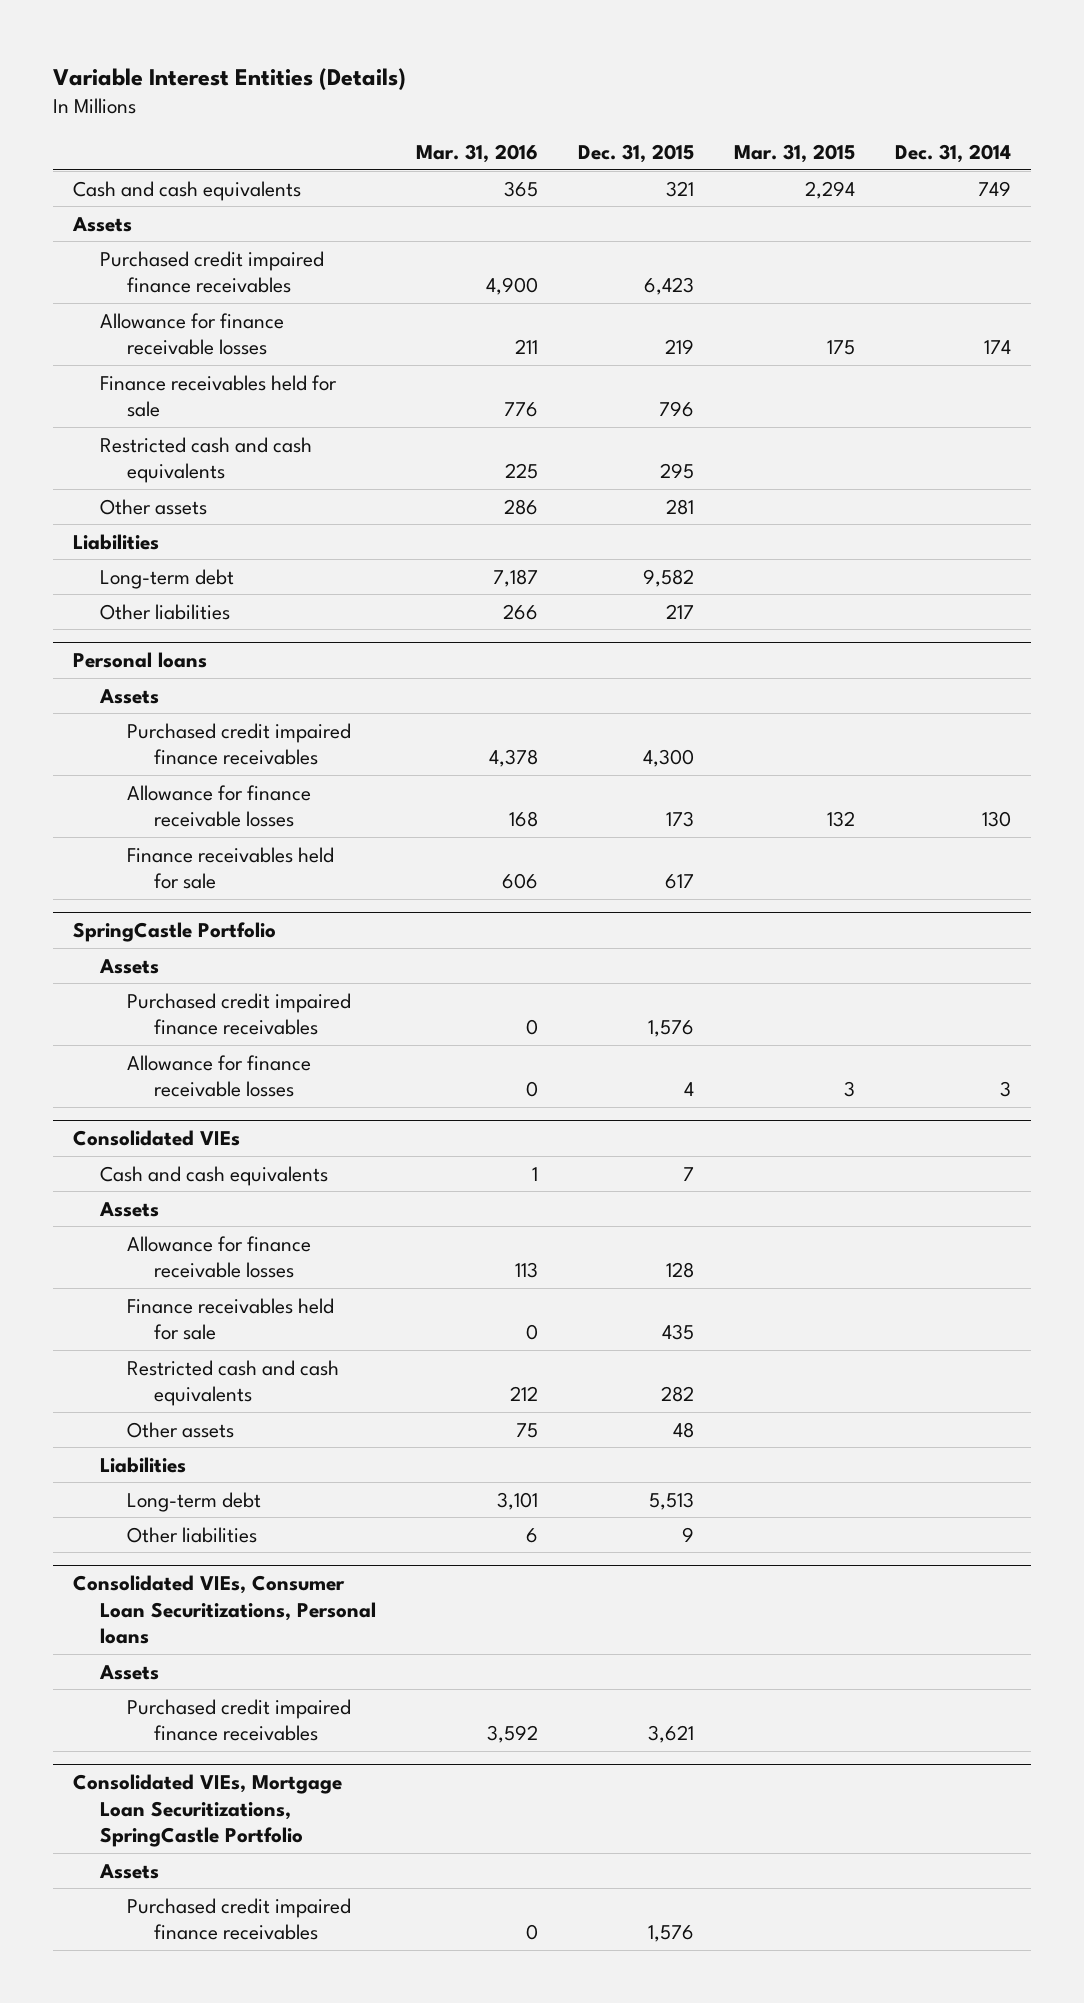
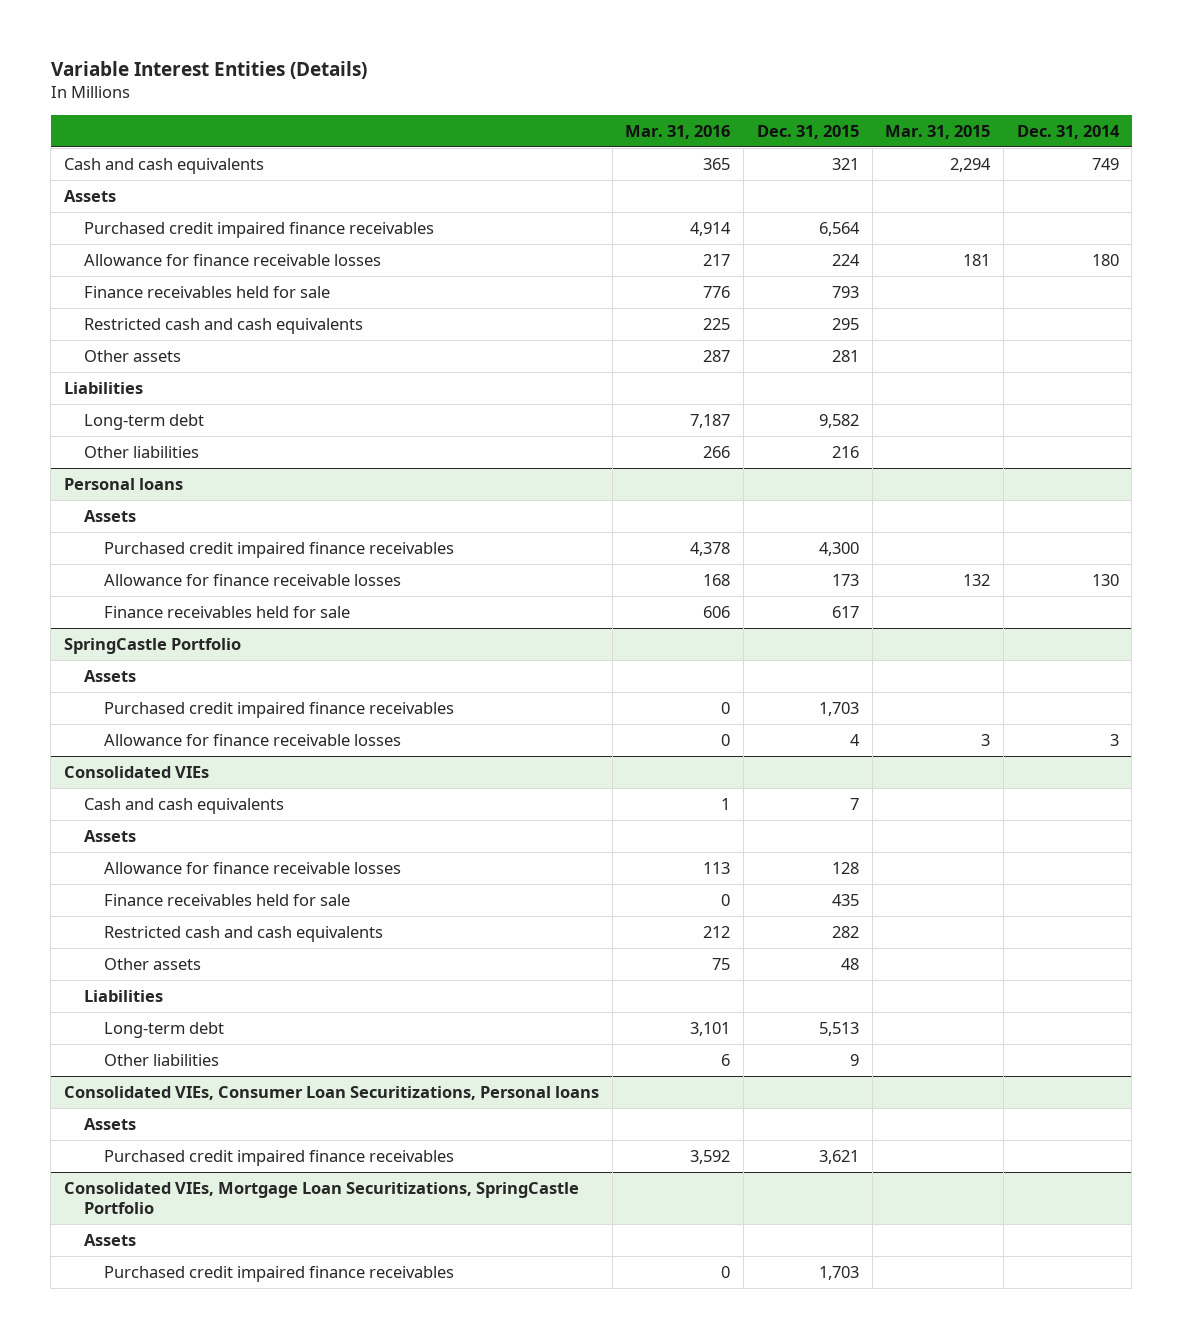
- Purchased credit impaired finance receivables | 4,900 | 6,423 | |
- Allowance for finance receivable losses | 211 | 219 | 175 | 174
- Finance receivables held for sale | 776 | 796 | |
+ Purchased credit impaired finance receivables | 4,914 | 6,564 | |
+ Allowance for finance receivable losses | 217 | 224 | 181 | 180
+ Finance receivables held for sale | 776 | 793 | |
- Other assets | 286 | 281 | |
+ Other assets | 287 | 281 | |
- Other liabilities | 266 | 217 | |
+ Other liabilities | 266 | 216 | |
@ SpringCastle Portfolio
- Purchased credit impaired finance receivables | 0 | 1,576 | |
+ Purchased credit impaired finance receivables | 0 | 1,703 | |
@ Consolidated VIEs, Mortgage Loan Securitizations, SpringCastle Portfolio
- Purchased credit impaired finance receivables | 0 | 1,576 | |
+ Purchased credit impaired finance receivables | 0 | 1,703 | |

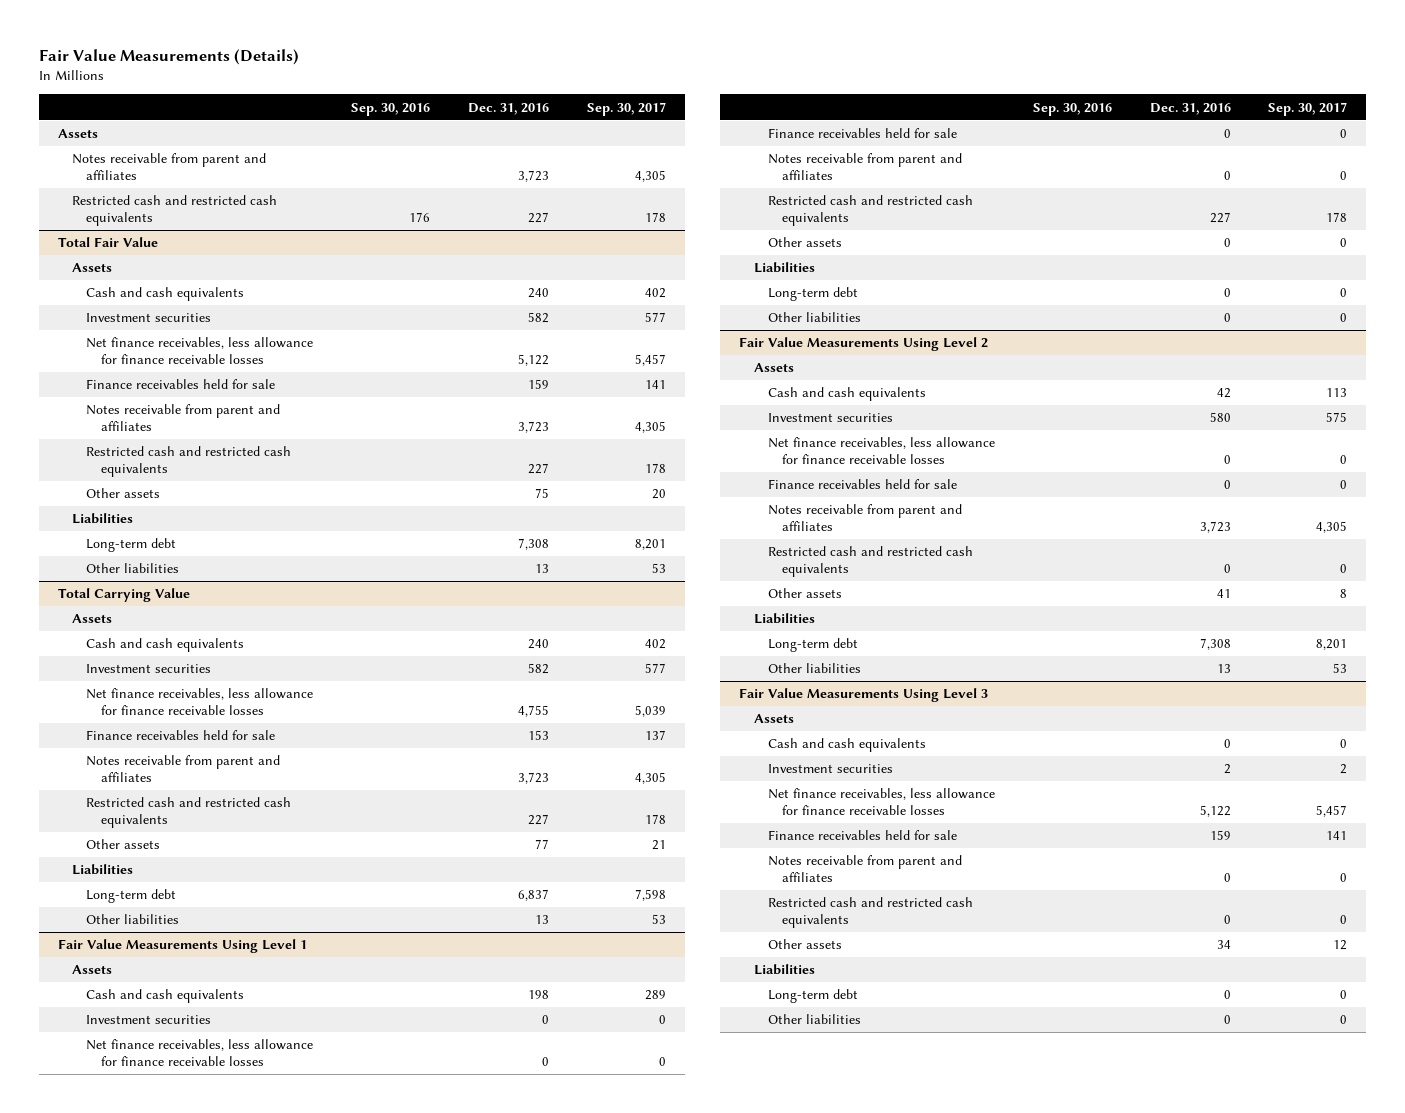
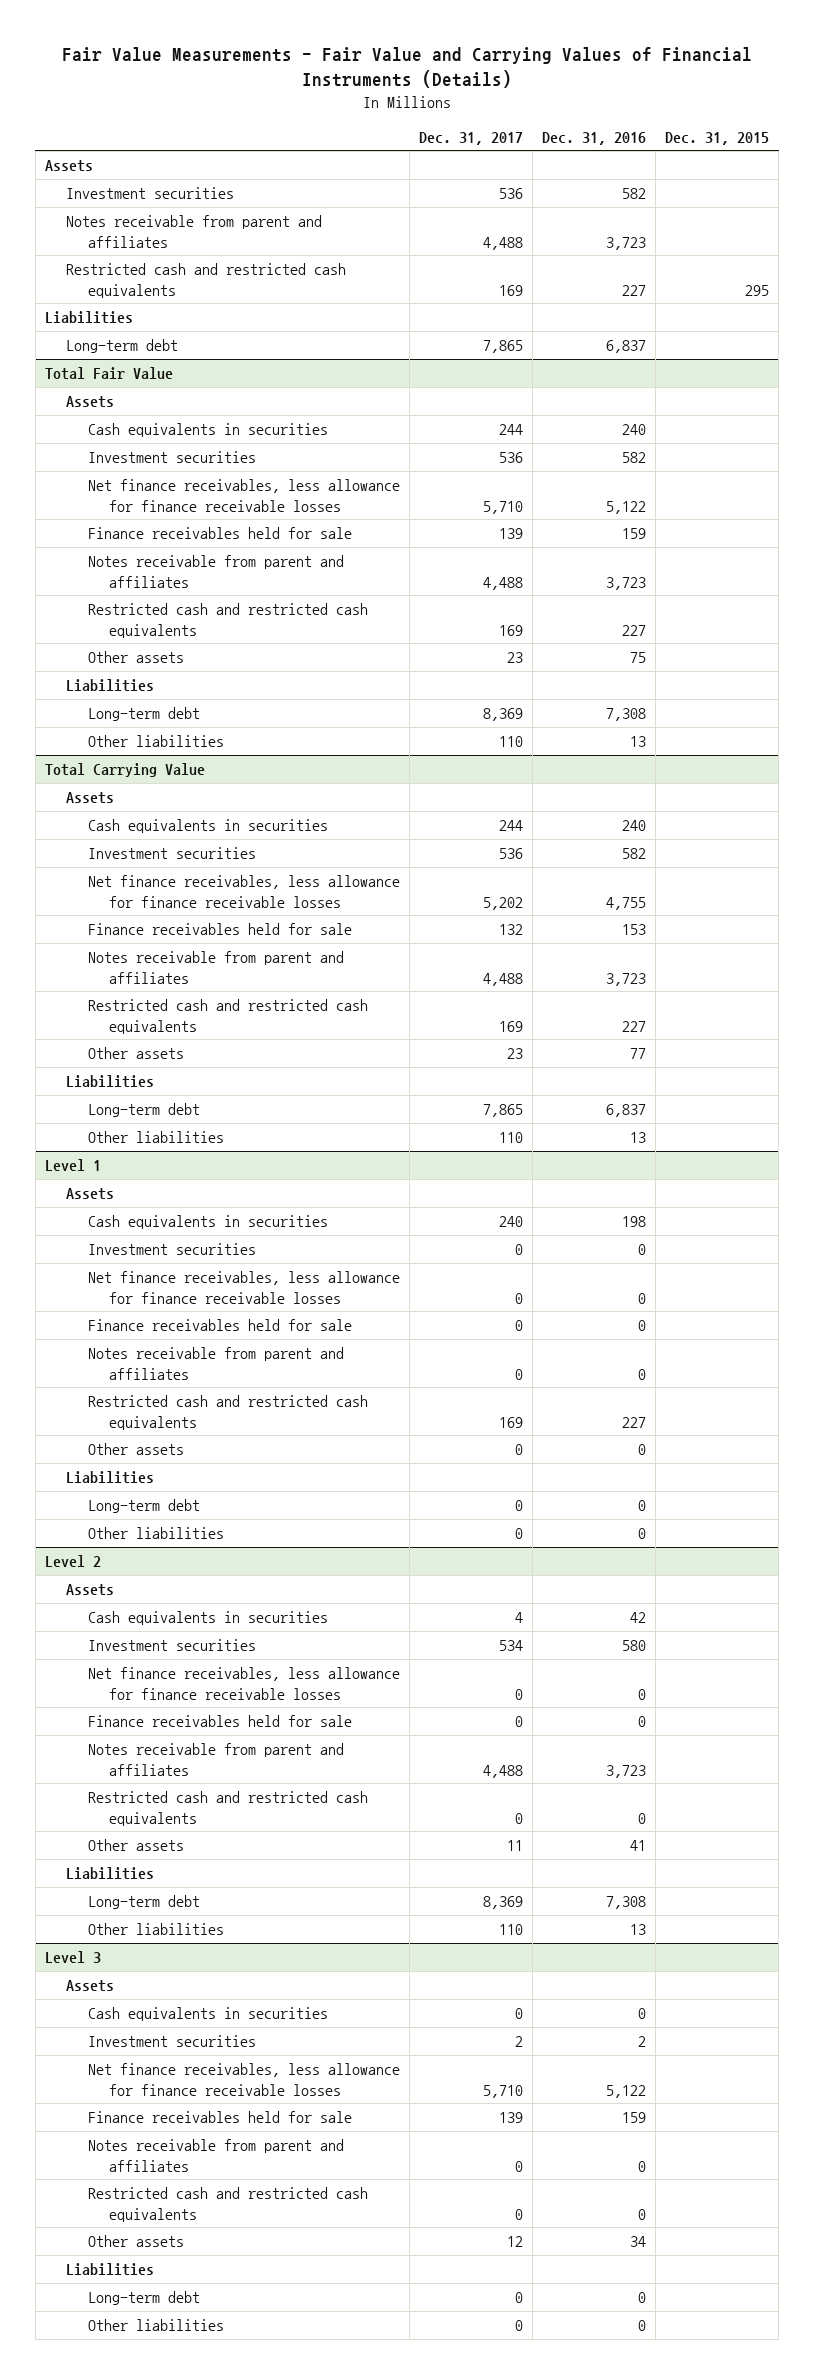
- Fair Value Measurements (Details)
+ Fair Value Measurements - Fair Value and Carrying Values of Financial Instruments (Details)
- | Sep. 30, 2016 | Dec. 31, 2016 | Sep. 30, 2017
+ | Dec. 31, 2017 | Dec. 31, 2016 | Dec. 31, 2015
+ Investment securities | 536 | 582 |
+ Liabilities
+ Long-term debt | 7,865 | 6,837 |
@ Total Fair Value
- Cash and cash equivalents | | 240 | 402
+ Cash equivalents in securities | 244 | 240 |
@ Total Carrying Value
- Cash and cash equivalents | | 240 | 402
+ Cash equivalents in securities | 244 | 240 |
- Fair Value Measurements Using Level 1
+ Level 1
- Cash and cash equivalents | | 198 | 289
+ Cash equivalents in securities | 240 | 198 |
- Fair Value Measurements Using Level 2
+ Level 2
- Cash and cash equivalents | | 42 | 113
+ Cash equivalents in securities | 4 | 42 |
- Fair Value Measurements Using Level 3
+ Level 3
- Cash and cash equivalents | | 0 | 0
+ Cash equivalents in securities | 0 | 0 |

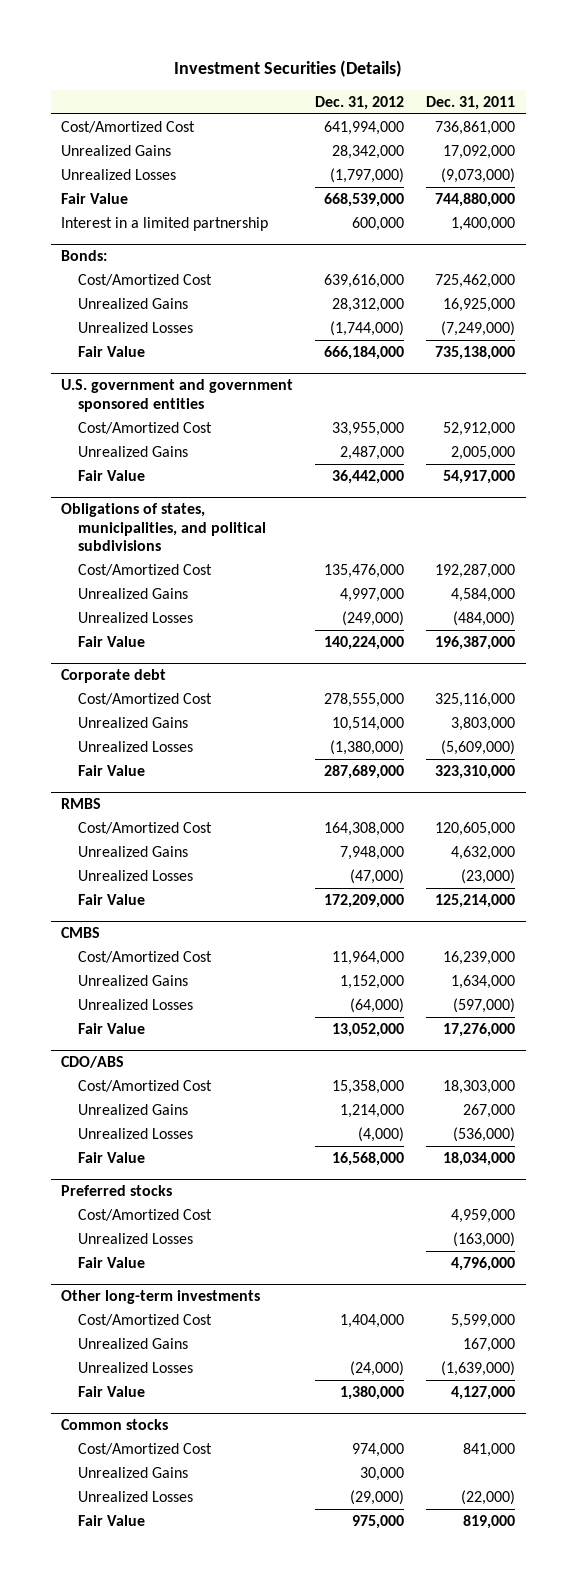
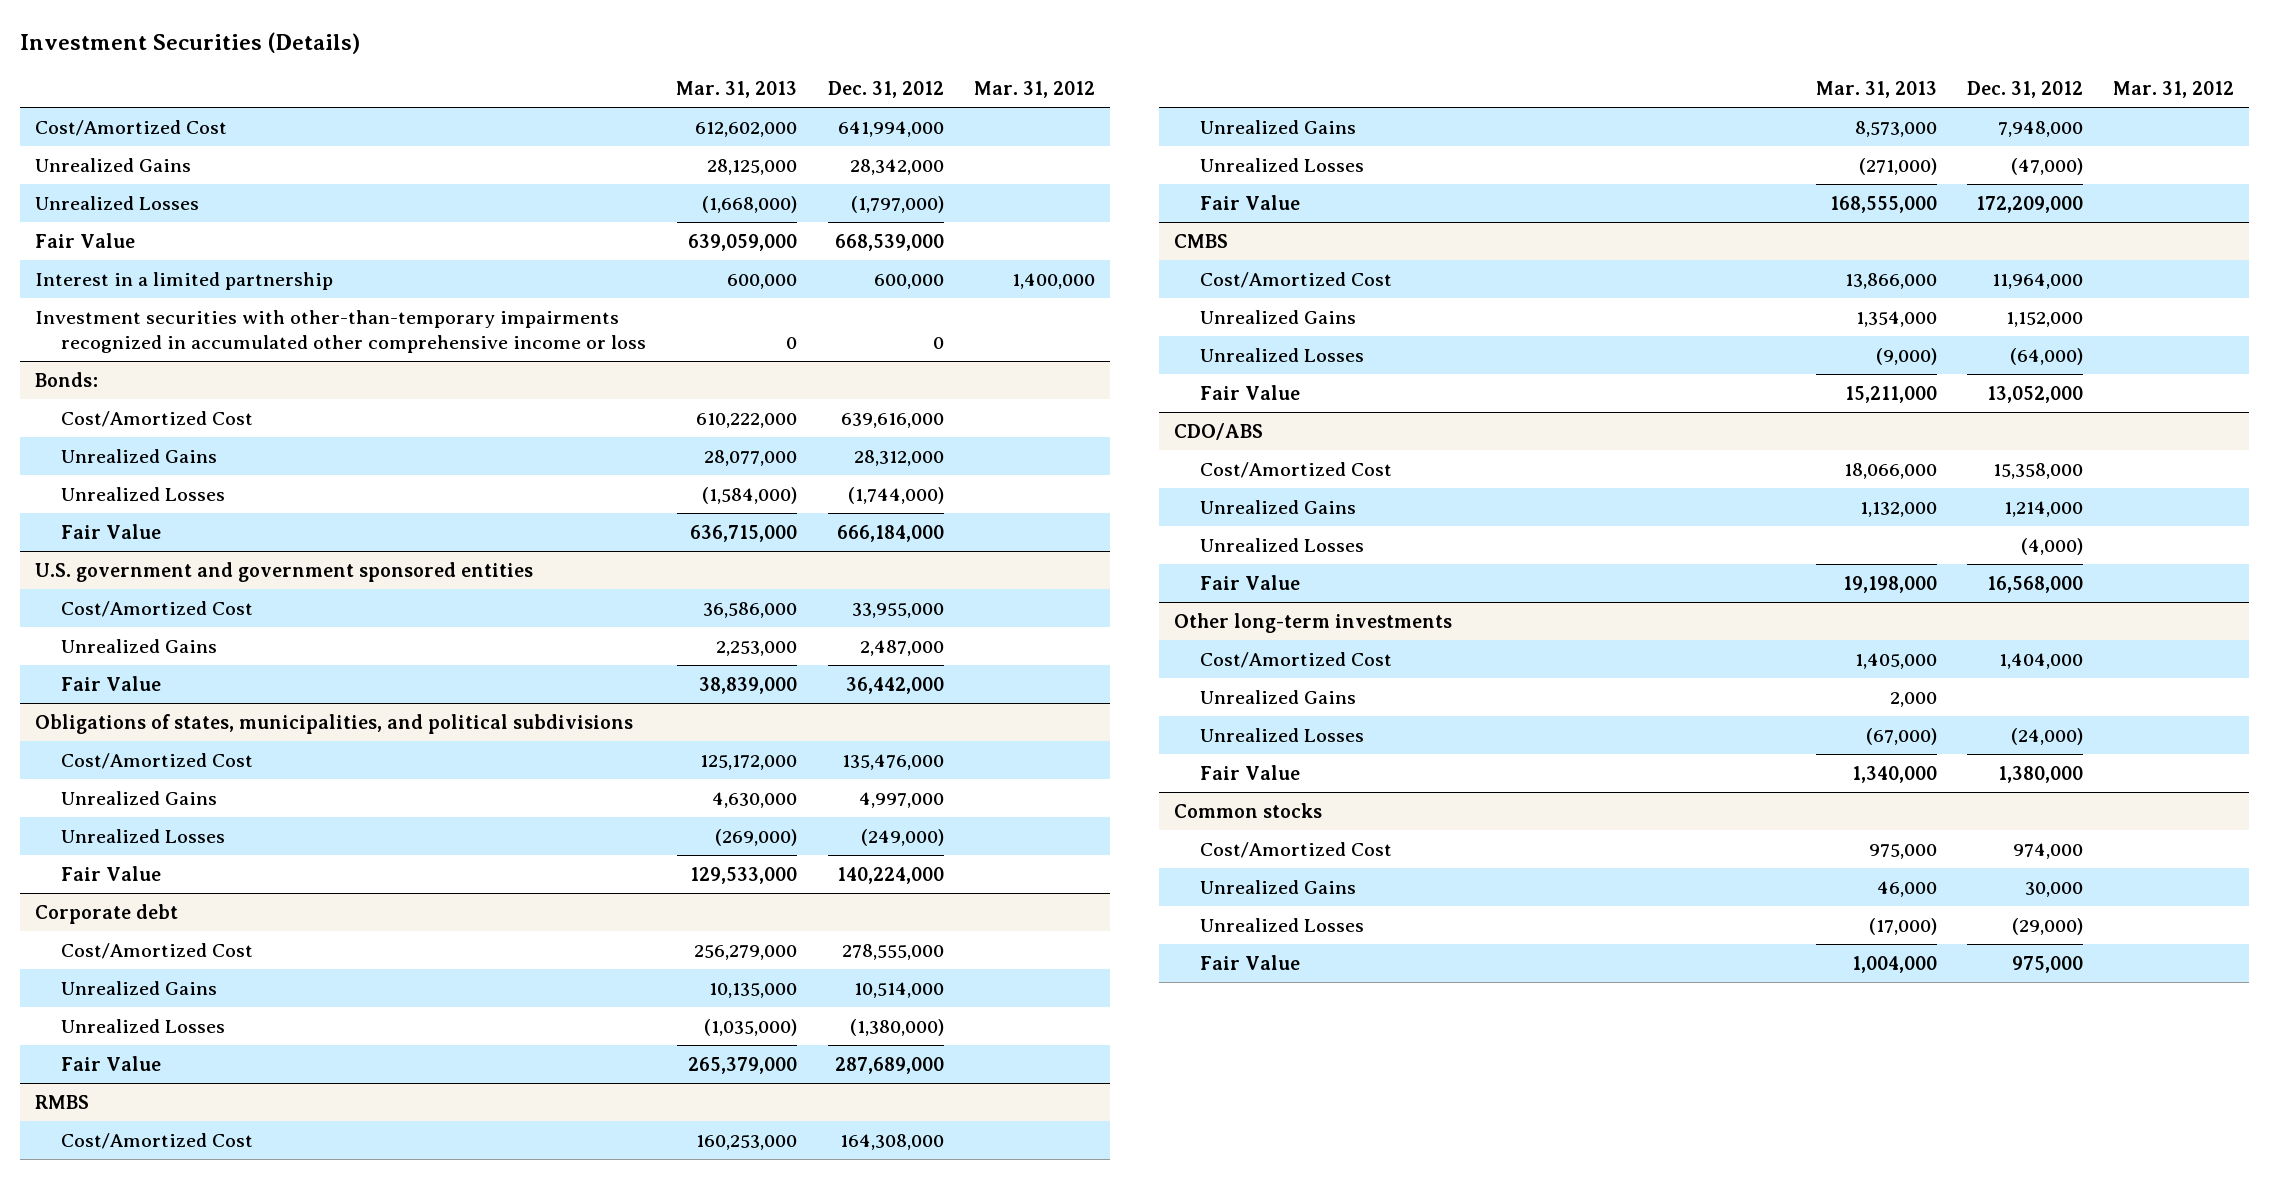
- | Dec. 31, 2012 | Dec. 31, 2011
+ | Mar. 31, 2013 | Dec. 31, 2012 | Mar. 31, 2012
+ Investment securities with other-than-temporary impairments recognized in accumulated other comprehensive income or loss | 0 | 0 |
- Preferred stocks
- Cost/Amortized Cost | | 4,959,000
- Unrealized Losses | | (163,000)
- Fair Value | | 4,796,000

